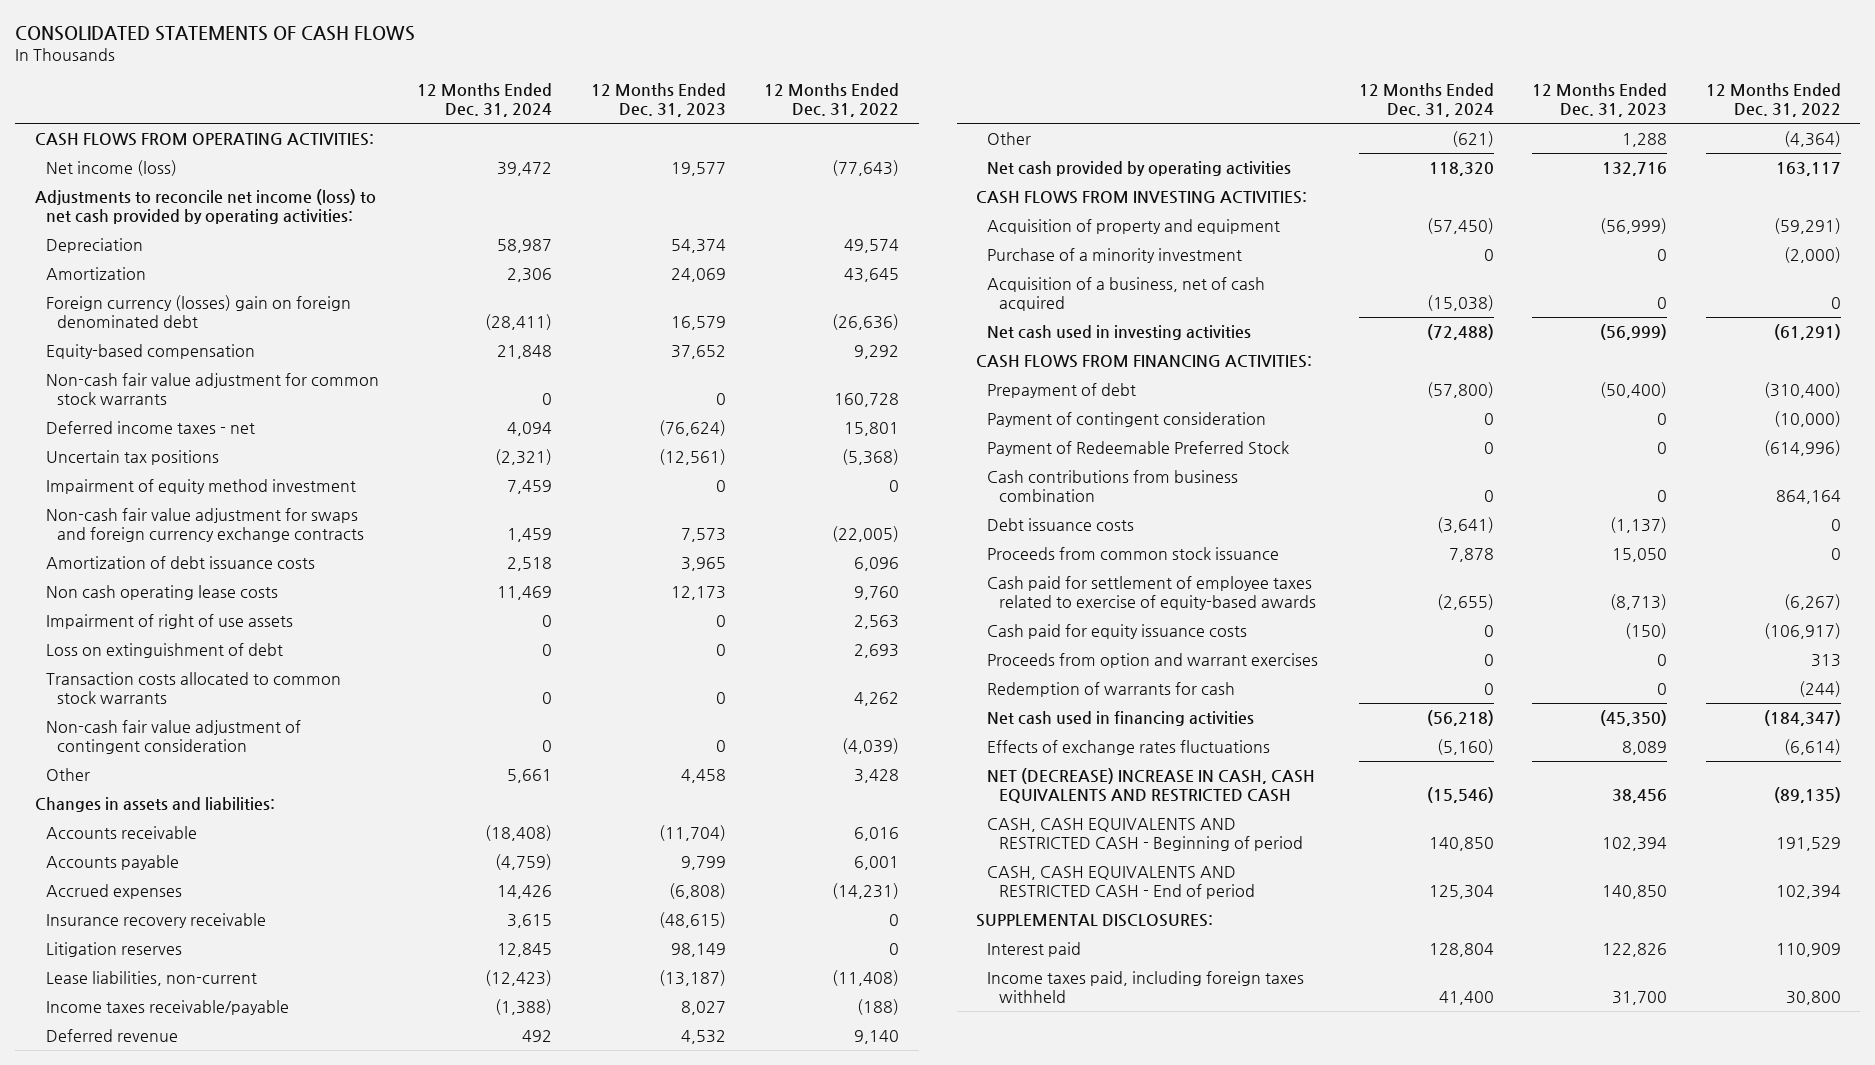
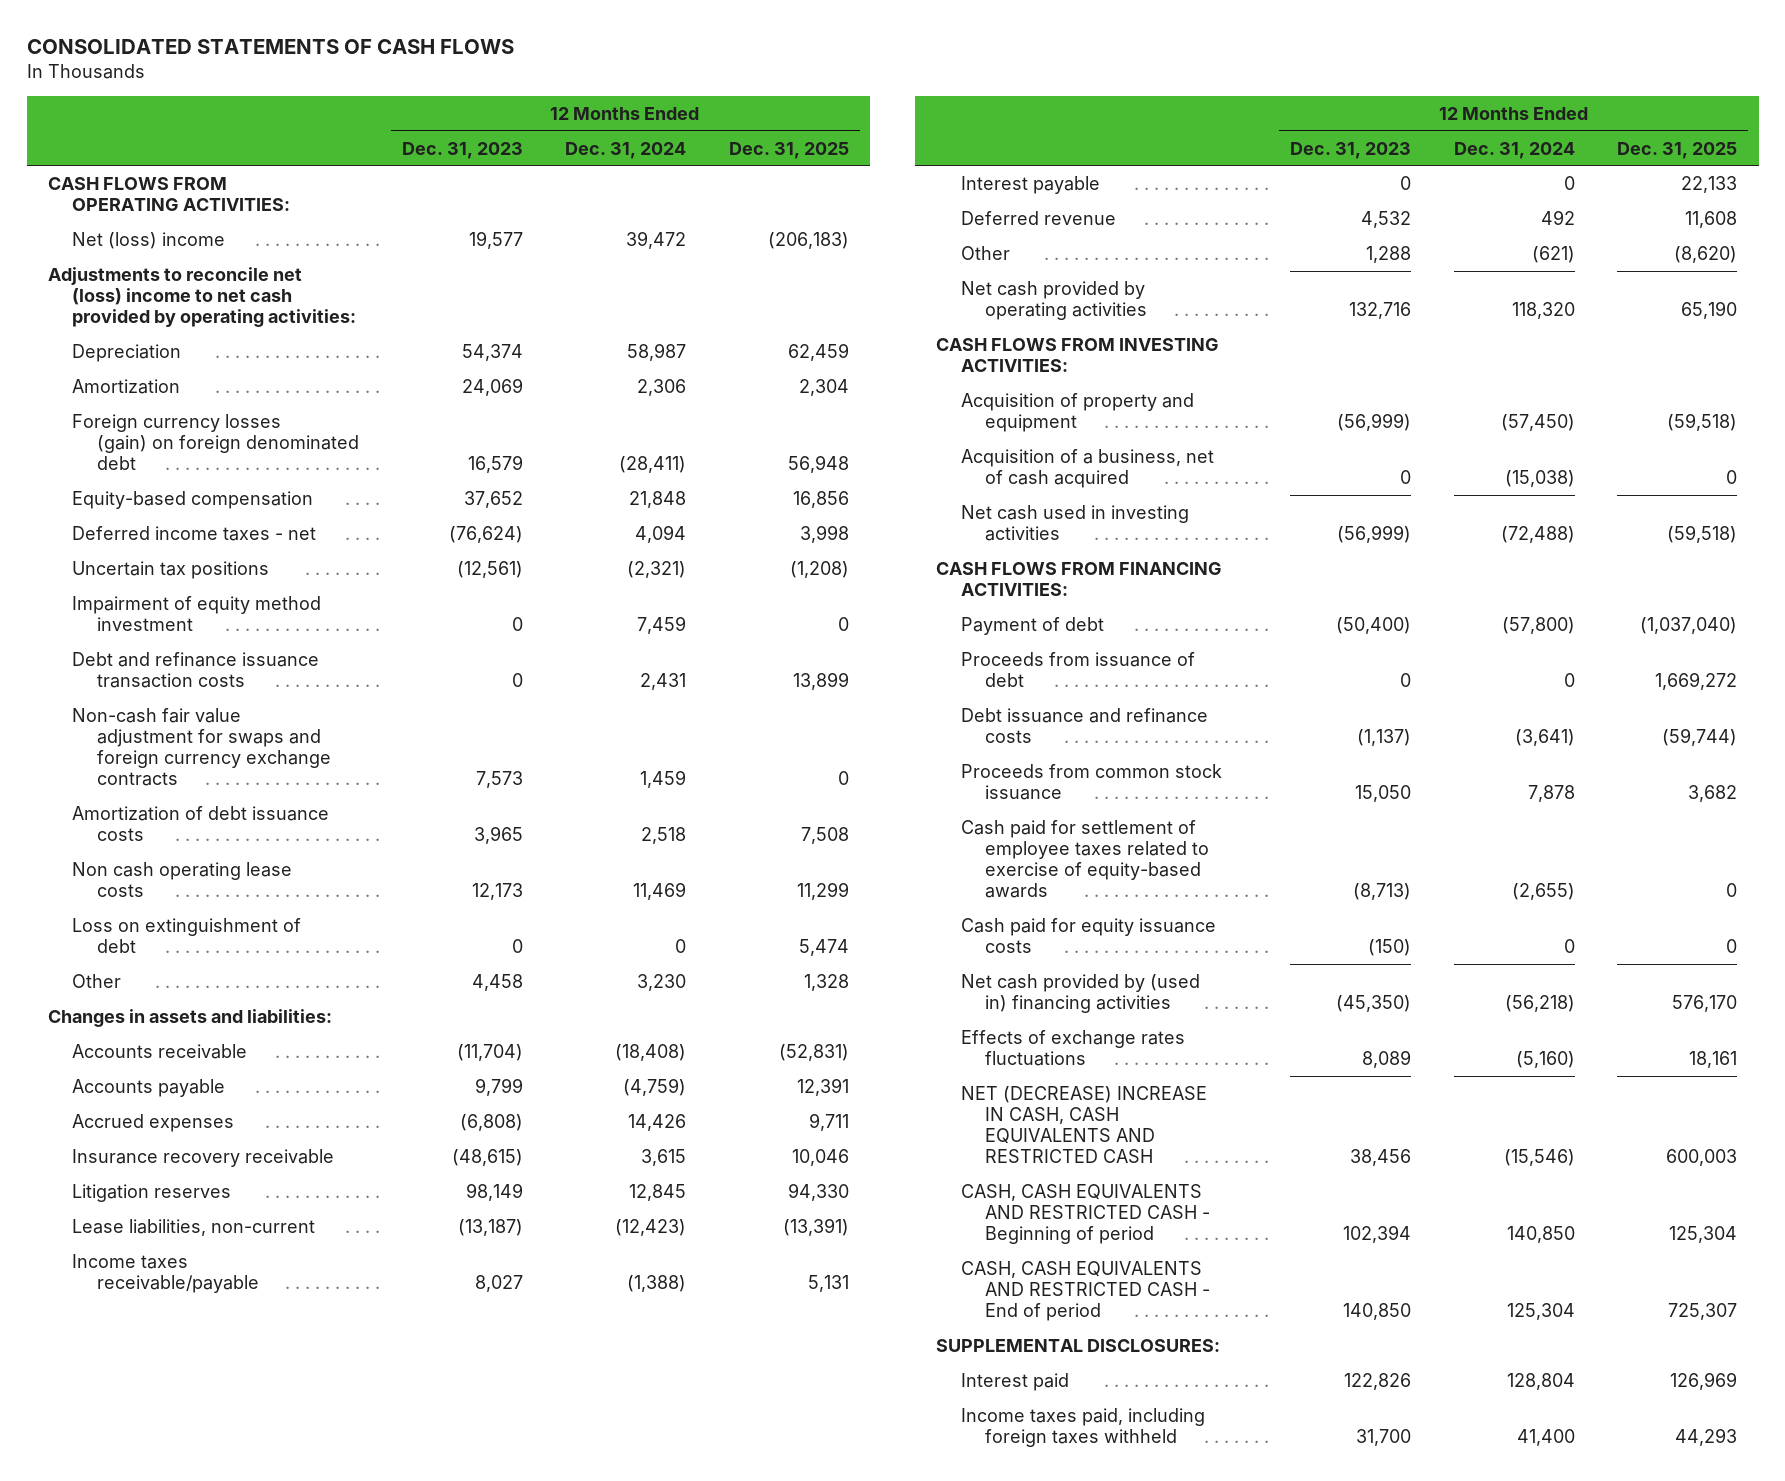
- | 12 Months Ended Dec. 31, 2024 | 12 Months Ended Dec. 31, 2023 | 12 Months Ended Dec. 31, 2022
+ | 12 Months Ended Dec. 31, 2023 | 12 Months Ended Dec. 31, 2024 | 12 Months Ended Dec. 31, 2025
- Net income (loss) | 39,472 | 19,577 | (77,643)
- Adjustments to reconcile net income (loss) to net cash provided by operating activities:
+ Net (loss) income | 19,577 | 39,472 | (206,183)
+ Adjustments to reconcile net (loss) income to net cash provided by operating activities:
- Foreign currency (losses) gain on foreign denominated debt | (28,411) | 16,579 | (26,636)
+ Foreign currency losses (gain) on foreign denominated debt | 16,579 | (28,411) | 56,948
- Non-cash fair value adjustment for common stock warrants | 0 | 0 | 160,728
+ Debt and refinance issuance transaction costs | 0 | 2,431 | 13,899
- Impairment of right of use assets | 0 | 0 | 2,563
- Transaction costs allocated to common stock warrants | 0 | 0 | 4,262
- Non-cash fair value adjustment of contingent consideration | 0 | 0 | (4,039)
- Other | 5,661 | 4,458 | 3,428
+ Other | 4,458 | 3,230 | 1,328
+ Interest payable | 0 | 0 | 22,133
- Purchase of a minority investment | 0 | 0 | (2,000)
- Prepayment of debt | (57,800) | (50,400) | (310,400)
- Payment of contingent consideration | 0 | 0 | (10,000)
- Payment of Redeemable Preferred Stock | 0 | 0 | (614,996)
- Cash contributions from business combination | 0 | 0 | 864,164
- Debt issuance costs | (3,641) | (1,137) | 0
+ Payment of debt | (50,400) | (57,800) | (1,037,040)
+ Proceeds from issuance of debt | 0 | 0 | 1,669,272
+ Debt issuance and refinance costs | (1,137) | (3,641) | (59,744)
- Proceeds from option and warrant exercises | 0 | 0 | 313
- Redemption of warrants for cash | 0 | 0 | (244)
- Net cash used in financing activities | (56,218) | (45,350) | (184,347)
+ Net cash provided by (used in) financing activities | (45,350) | (56,218) | 576,170

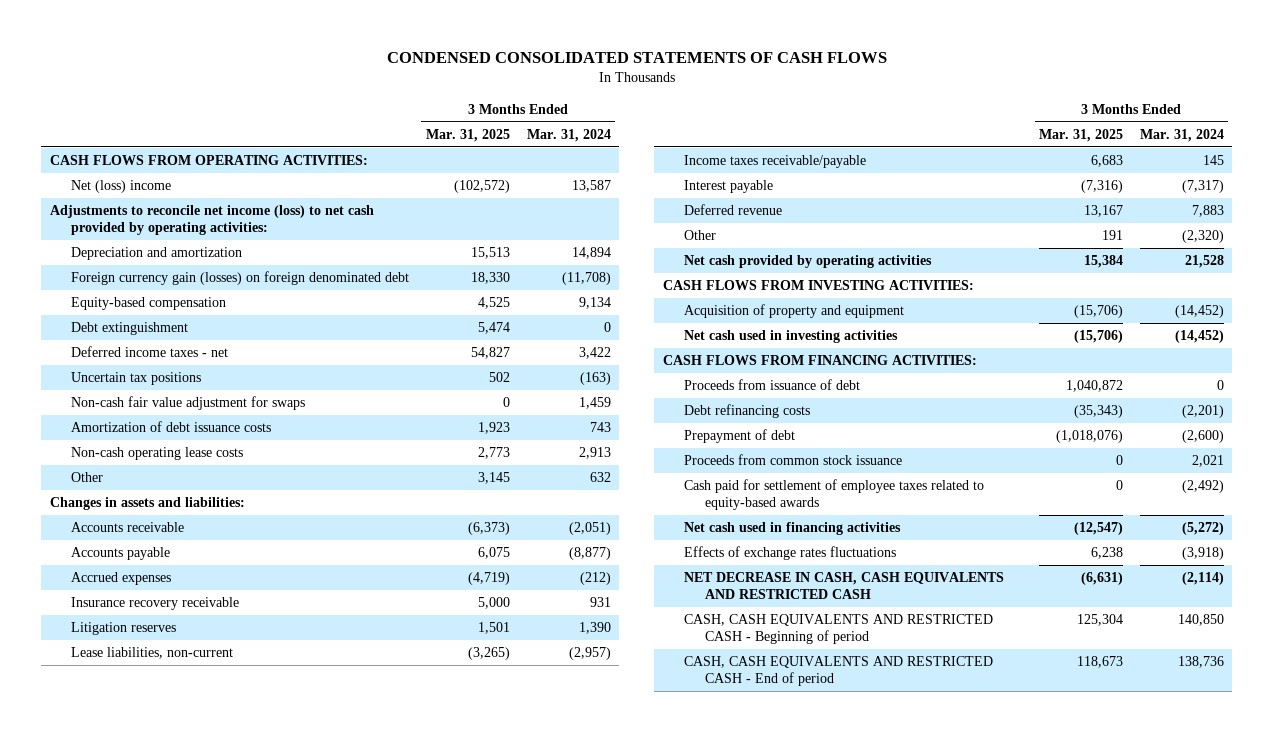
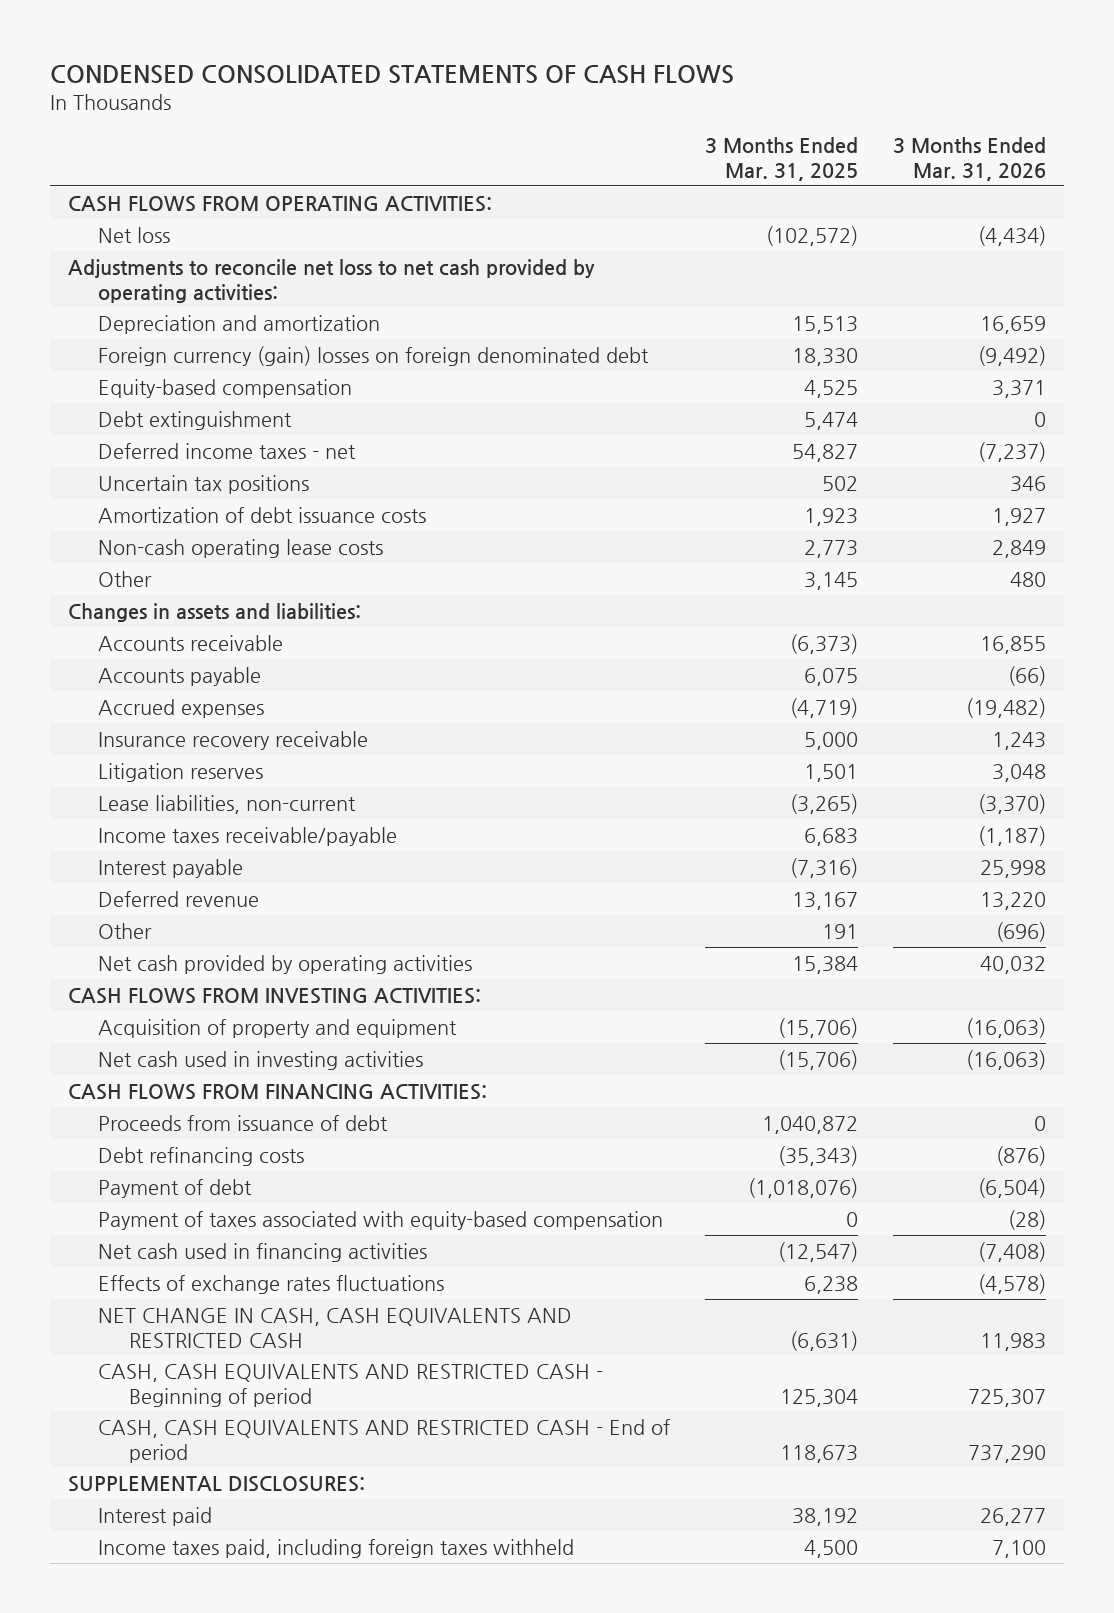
- | 3 Months Ended Mar. 31, 2025 | 3 Months Ended Mar. 31, 2024
+ | 3 Months Ended Mar. 31, 2025 | 3 Months Ended Mar. 31, 2026
- Net (loss) income | (102,572) | 13,587
- Adjustments to reconcile net income (loss) to net cash provided by operating activities:
+ Net loss | (102,572) | (4,434)
+ Adjustments to reconcile net loss to net cash provided by operating activities:
- Foreign currency gain (losses) on foreign denominated debt | 18,330 | (11,708)
+ Foreign currency (gain) losses on foreign denominated debt | 18,330 | (9,492)
- Non-cash fair value adjustment for swaps | 0 | 1,459
- Prepayment of debt | (1,018,076) | (2,600)
- Proceeds from common stock issuance | 0 | 2,021
- Cash paid for settlement of employee taxes related to equity-based awards | 0 | (2,492)
+ Payment of debt | (1,018,076) | (6,504)
+ Payment of taxes associated with equity-based compensation | 0 | (28)
- NET DECREASE IN CASH, CASH EQUIVALENTS AND RESTRICTED CASH | (6,631) | (2,114)
+ NET CHANGE IN CASH, CASH EQUIVALENTS AND RESTRICTED CASH | (6,631) | 11,983
+ SUPPLEMENTAL DISCLOSURES:
+ Interest paid | 38,192 | 26,277
+ Income taxes paid, including foreign taxes withheld | 4,500 | 7,100

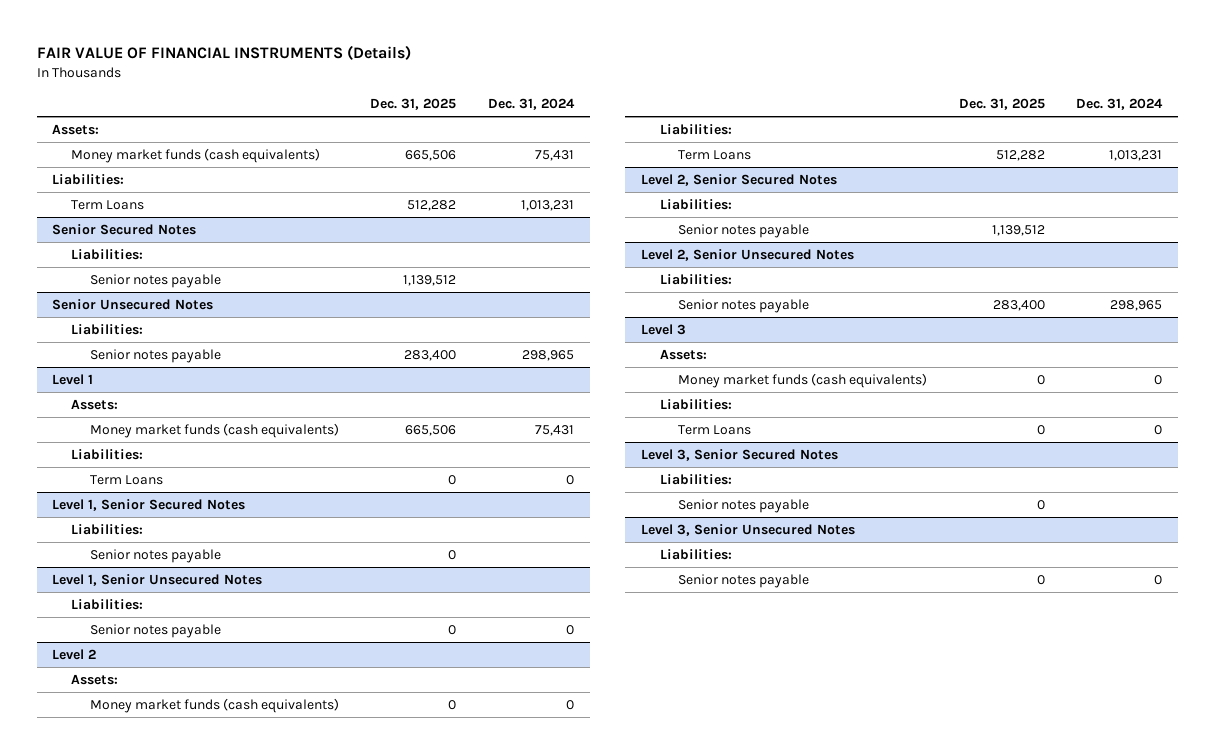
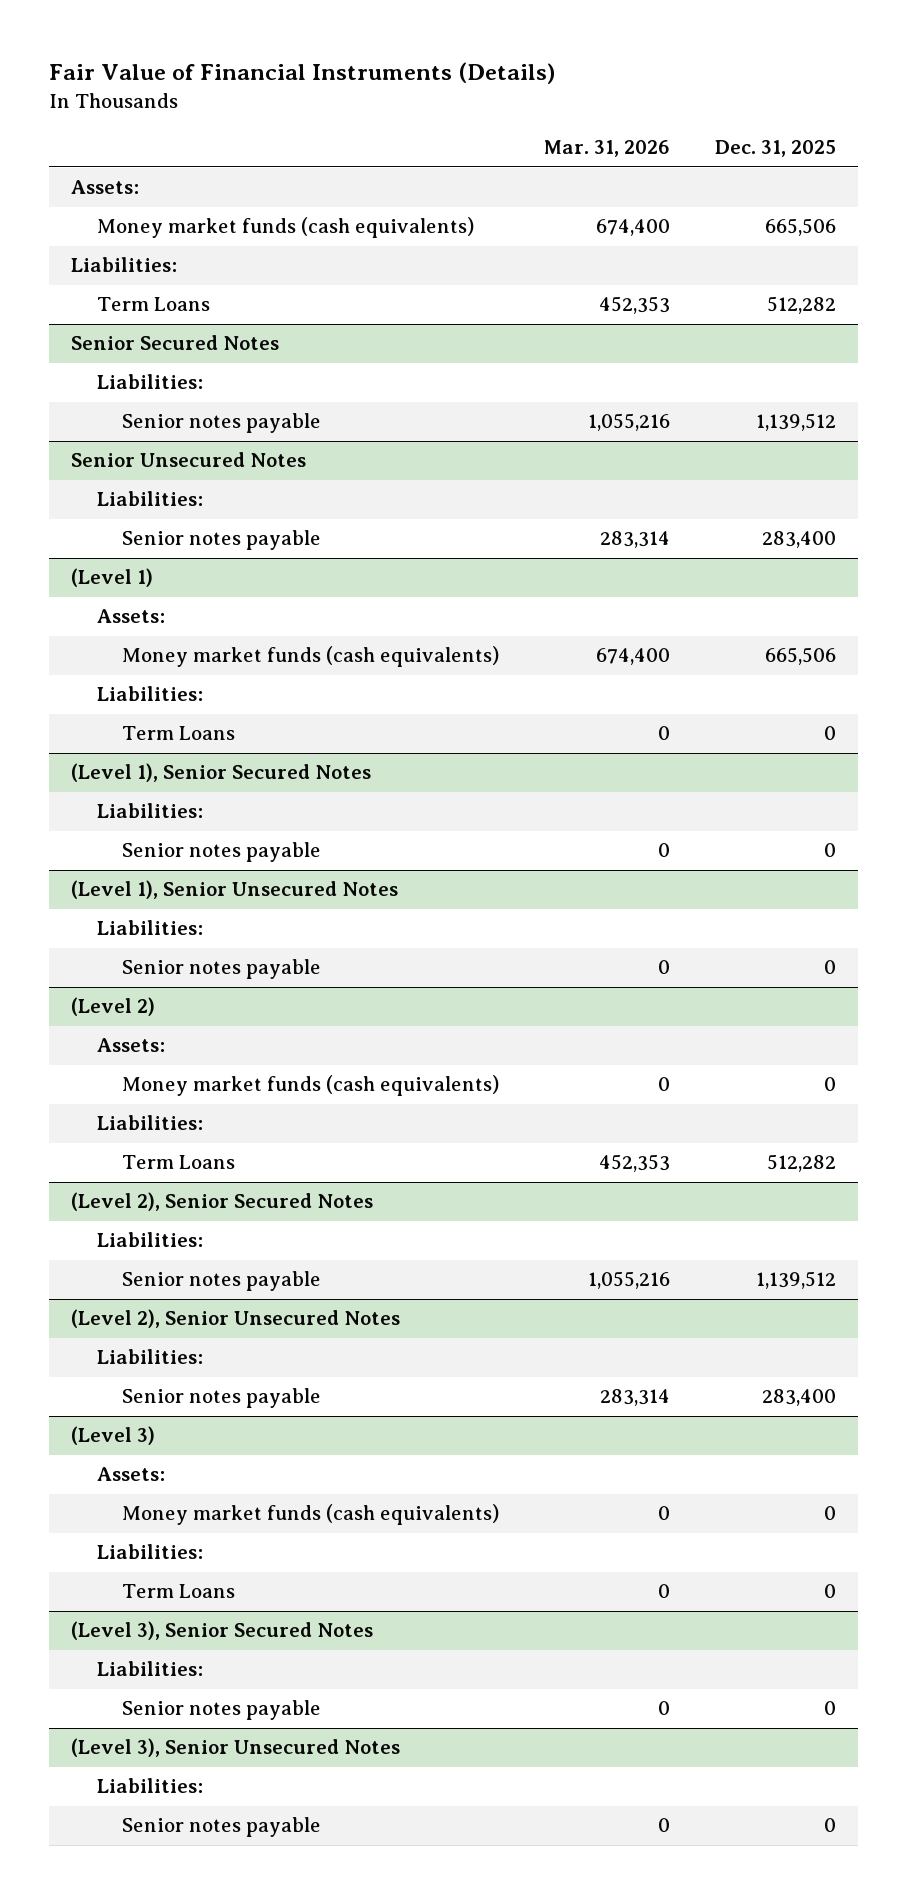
- FAIR VALUE OF FINANCIAL INSTRUMENTS (Details)
+ Fair Value of Financial Instruments (Details)
- | Dec. 31, 2025 | Dec. 31, 2024
+ | Mar. 31, 2026 | Dec. 31, 2025
- Level 1
+ (Level 1)
- Level 1, Senior Secured Notes
+ (Level 1), Senior Secured Notes
- Level 1, Senior Unsecured Notes
+ (Level 1), Senior Unsecured Notes
- Level 2
+ (Level 2)
- Level 2, Senior Secured Notes
+ (Level 2), Senior Secured Notes
- Level 2, Senior Unsecured Notes
+ (Level 2), Senior Unsecured Notes
- Level 3
+ (Level 3)
- Level 3, Senior Secured Notes
+ (Level 3), Senior Secured Notes
- Level 3, Senior Unsecured Notes
+ (Level 3), Senior Unsecured Notes

